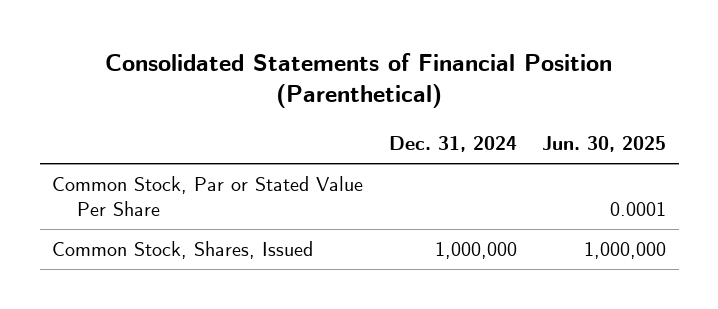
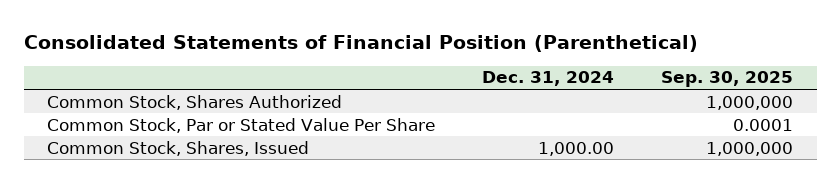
- | Dec. 31, 2024 | Jun. 30, 2025
+ | Dec. 31, 2024 | Sep. 30, 2025
+ Common Stock, Shares Authorized | | 1,000,000
- Common Stock, Shares, Issued | 1,000,000 | 1,000,000
+ Common Stock, Shares, Issued | 1,000.00 | 1,000,000

